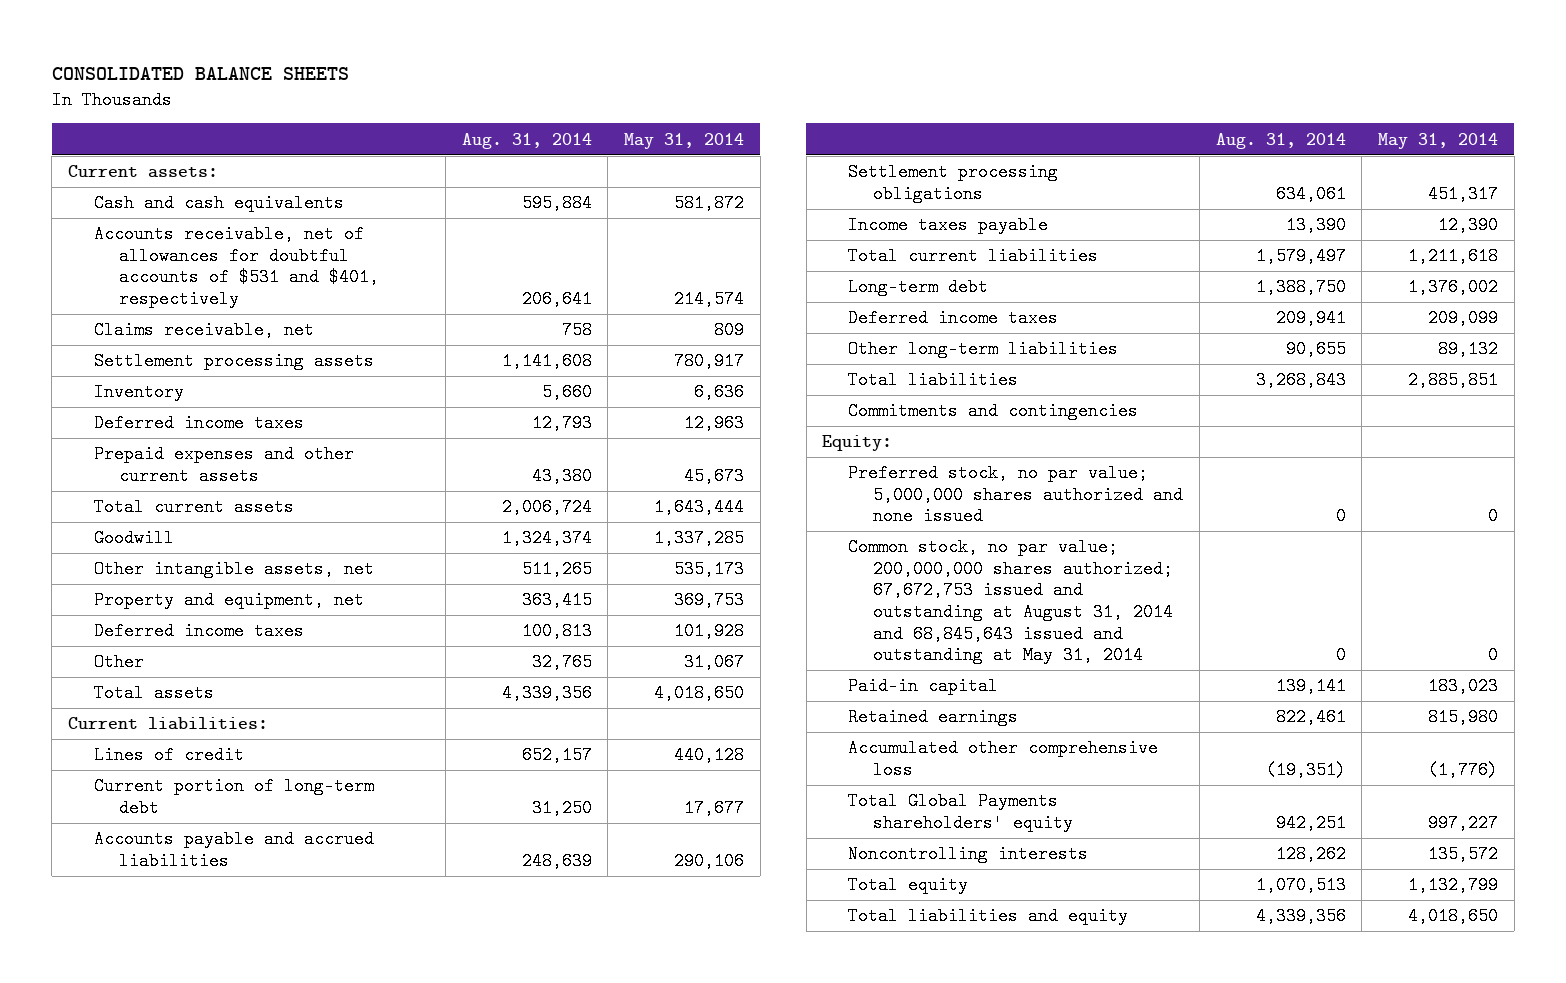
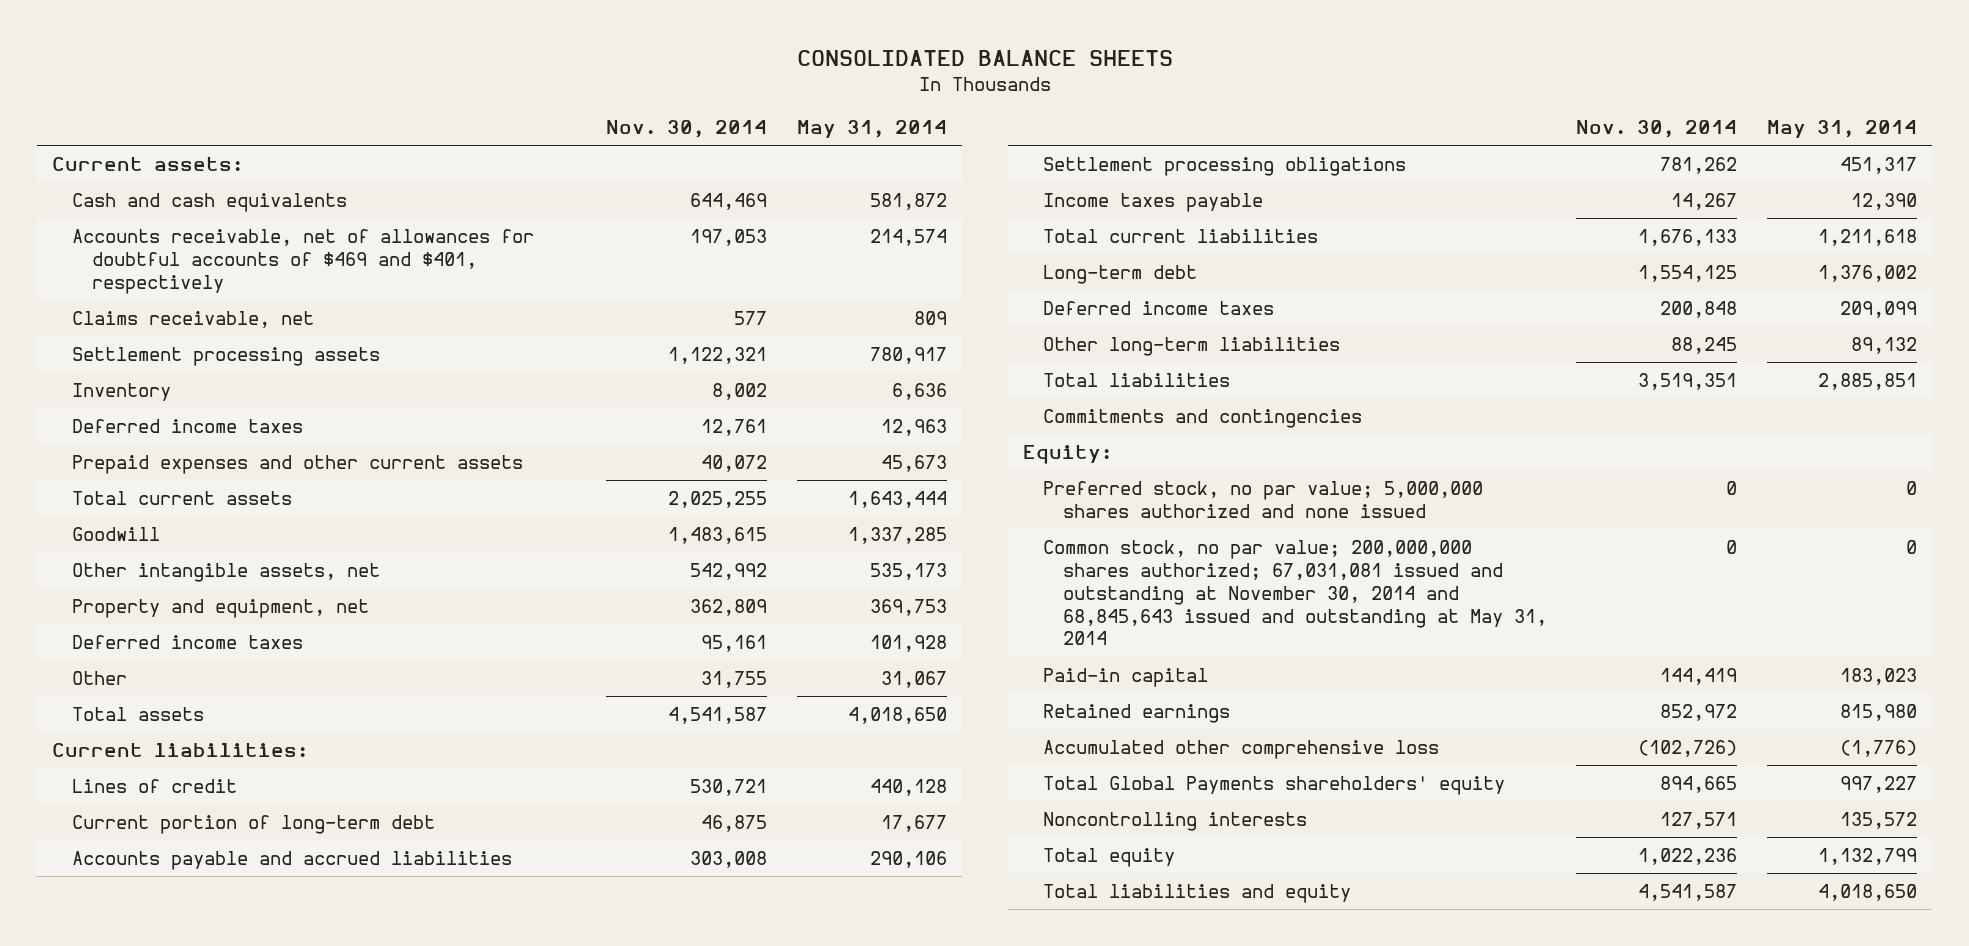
- | Aug. 31, 2014 | May 31, 2014
+ | Nov. 30, 2014 | May 31, 2014
- Accounts receivable, net of allowances for doubtful accounts of $531 and $401, respectively | 206,641 | 214,574
+ Accounts receivable, net of allowances for doubtful accounts of $469 and $401, respectively | 197,053 | 214,574
- Common stock, no par value; 200,000,000 shares authorized; 67,672,753 issued and outstanding at August 31, 2014 and 68,845,643 issued and outstanding at May 31, 2014 | 0 | 0
+ Common stock, no par value; 200,000,000 shares authorized; 67,031,081 issued and outstanding at November 30, 2014 and 68,845,643 issued and outstanding at May 31, 2014 | 0 | 0

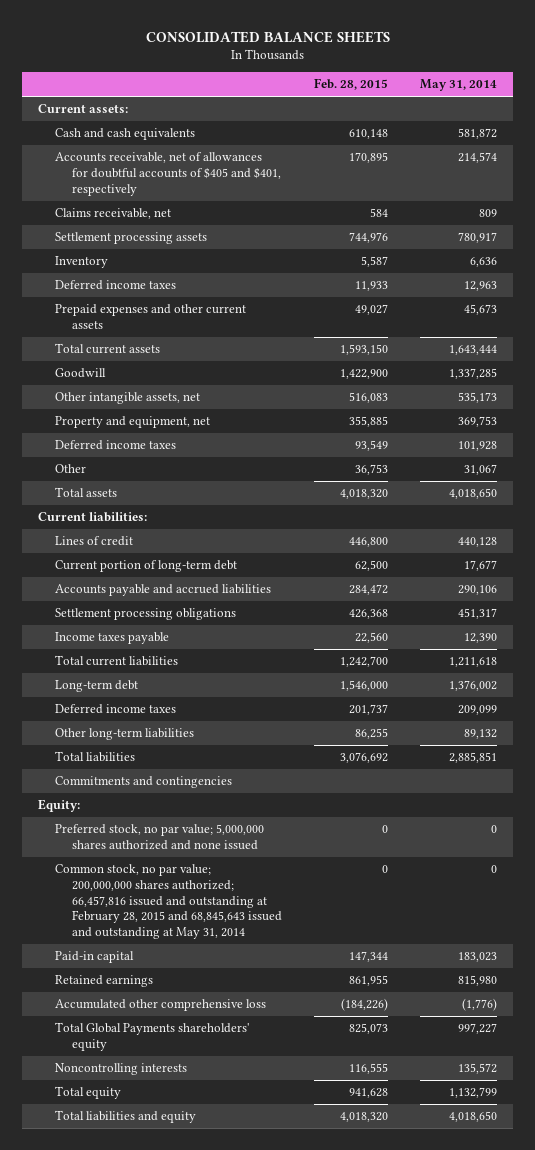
- | Nov. 30, 2014 | May 31, 2014
+ | Feb. 28, 2015 | May 31, 2014
- Accounts receivable, net of allowances for doubtful accounts of $469 and $401, respectively | 197,053 | 214,574
+ Accounts receivable, net of allowances for doubtful accounts of $405 and $401, respectively | 170,895 | 214,574
- Common stock, no par value; 200,000,000 shares authorized; 67,031,081 issued and outstanding at November 30, 2014 and 68,845,643 issued and outstanding at May 31, 2014 | 0 | 0
+ Common stock, no par value; 200,000,000 shares authorized; 66,457,816 issued and outstanding at February 28, 2015 and 68,845,643 issued and outstanding at May 31, 2014 | 0 | 0

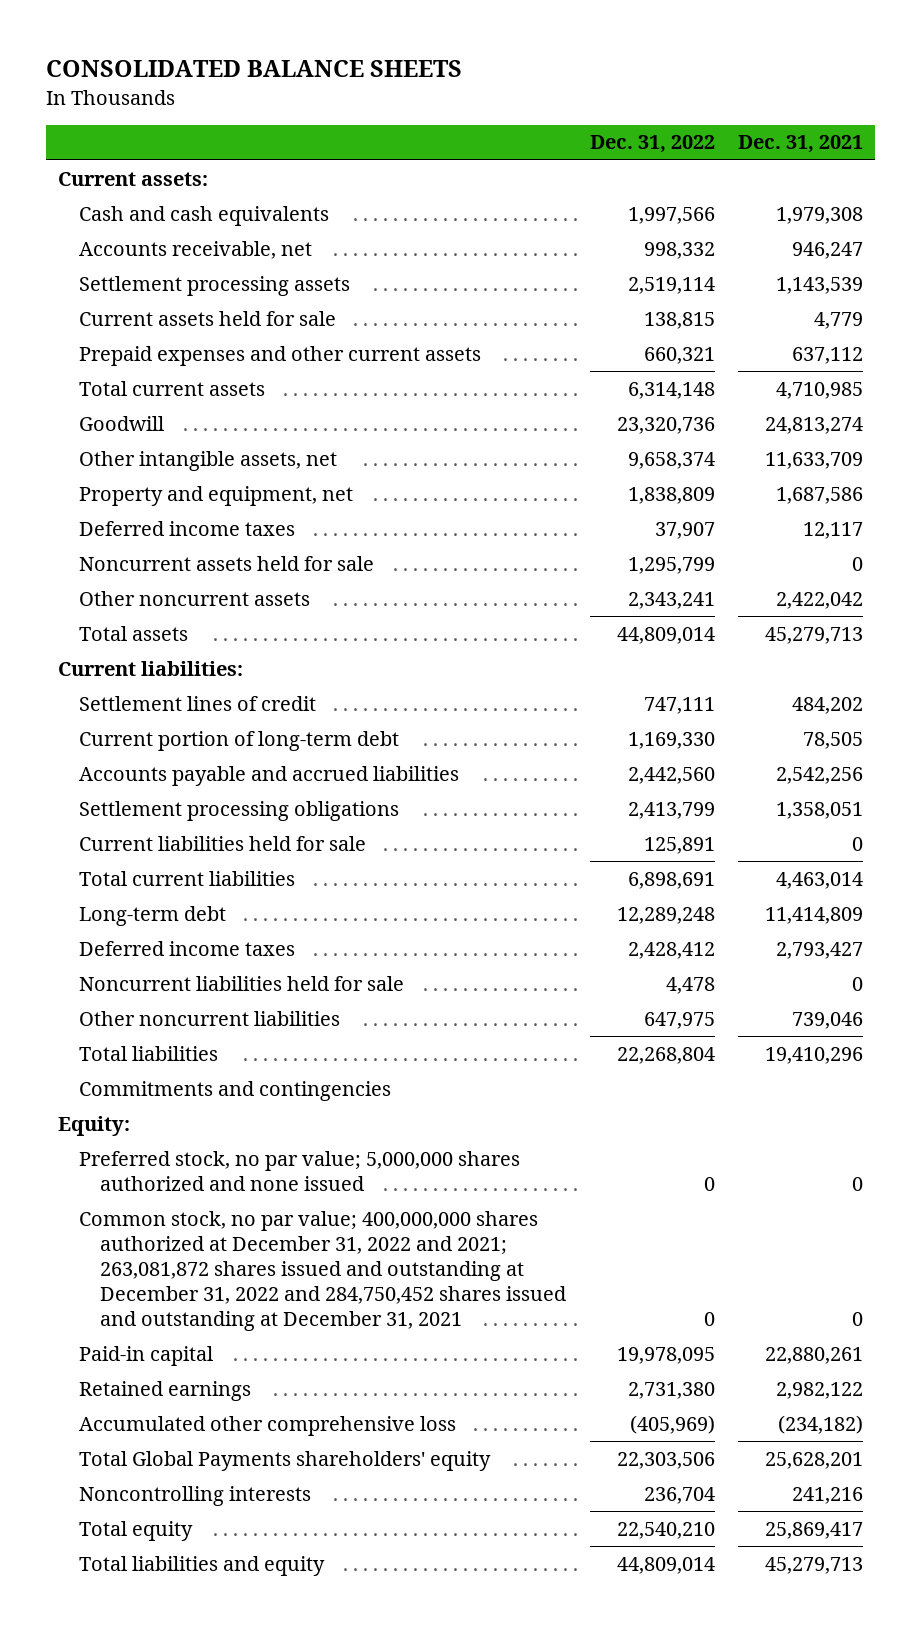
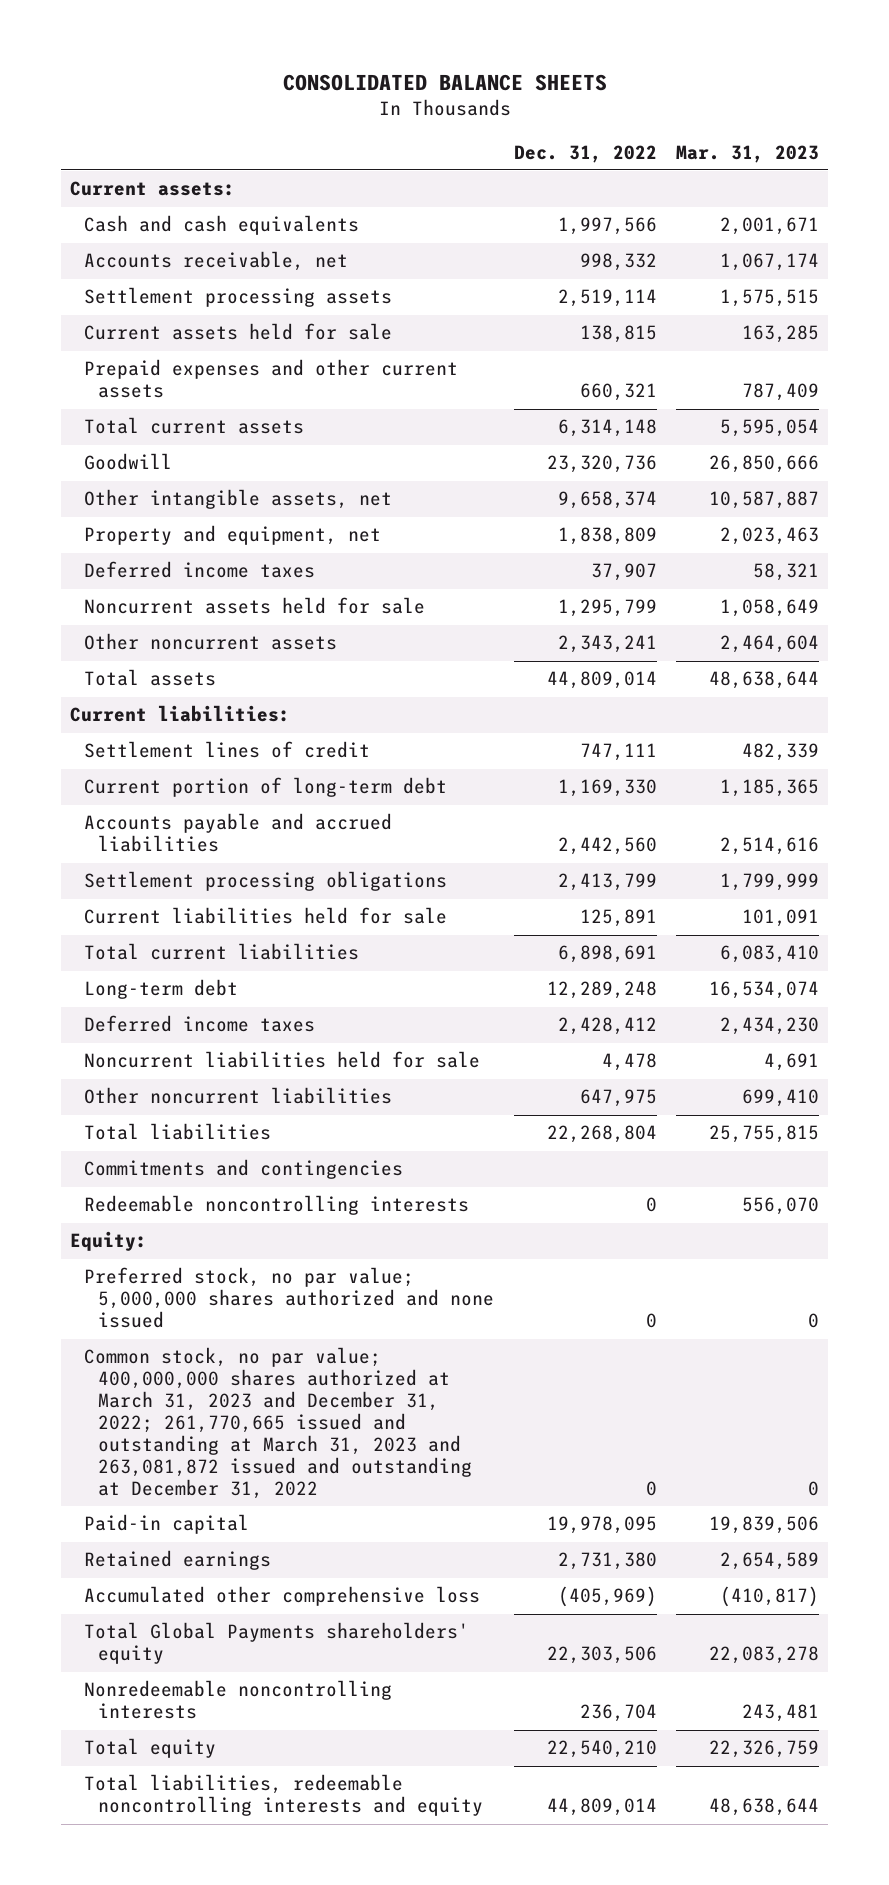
- | Dec. 31, 2022 | Dec. 31, 2021
+ | Dec. 31, 2022 | Mar. 31, 2023
+ Redeemable noncontrolling interests | 0 | 556,070
- Common stock, no par value; 400,000,000 shares authorized at December 31, 2022 and 2021; 263,081,872 shares issued and outstanding at December 31, 2022 and 284,750,452 shares issued and outstanding at December 31, 2021 | 0 | 0
+ Common stock, no par value; 400,000,000 shares authorized at March 31, 2023 and December 31, 2022; 261,770,665 issued and outstanding at March 31, 2023 and 263,081,872 issued and outstanding at December 31, 2022 | 0 | 0
- Noncontrolling interests | 236,704 | 241,216
+ Nonredeemable noncontrolling interests | 236,704 | 243,481
- Total liabilities and equity | 44,809,014 | 45,279,713
+ Total liabilities, redeemable noncontrolling interests and equity | 44,809,014 | 48,638,644

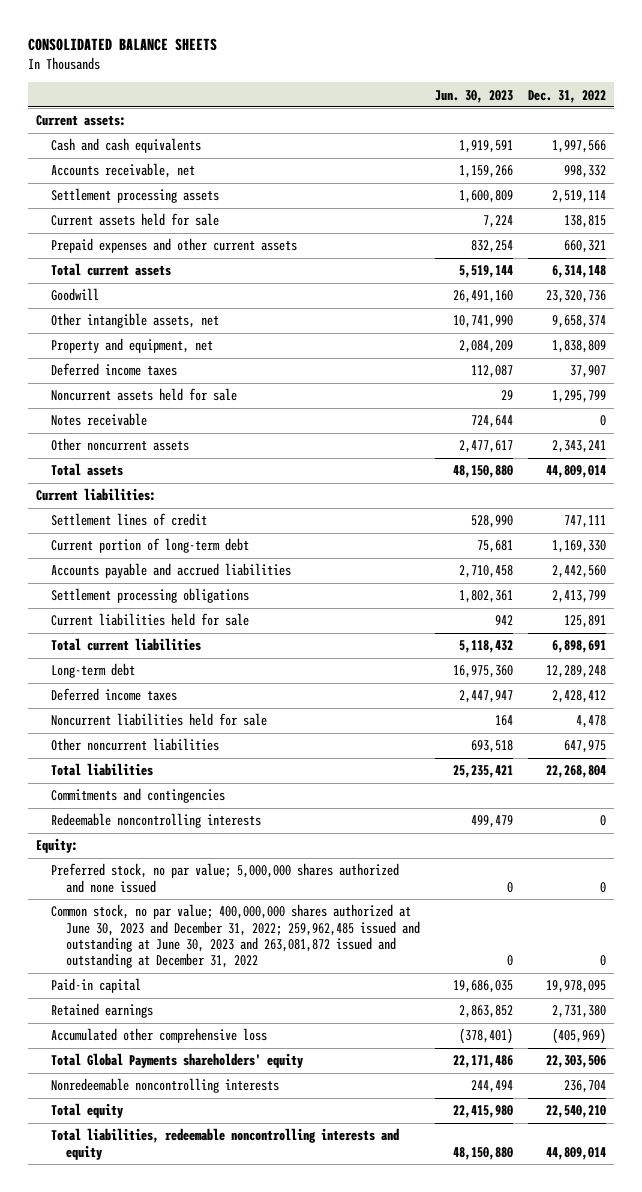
- | Dec. 31, 2022 | Mar. 31, 2023
+ | Jun. 30, 2023 | Dec. 31, 2022
+ Notes receivable | 724,644 | 0
- Common stock, no par value; 400,000,000 shares authorized at March 31, 2023 and December 31, 2022; 261,770,665 issued and outstanding at March 31, 2023 and 263,081,872 issued and outstanding at December 31, 2022 | 0 | 0
+ Common stock, no par value; 400,000,000 shares authorized at June 30, 2023 and December 31, 2022; 259,962,485 issued and outstanding at June 30, 2023 and 263,081,872 issued and outstanding at December 31, 2022 | 0 | 0

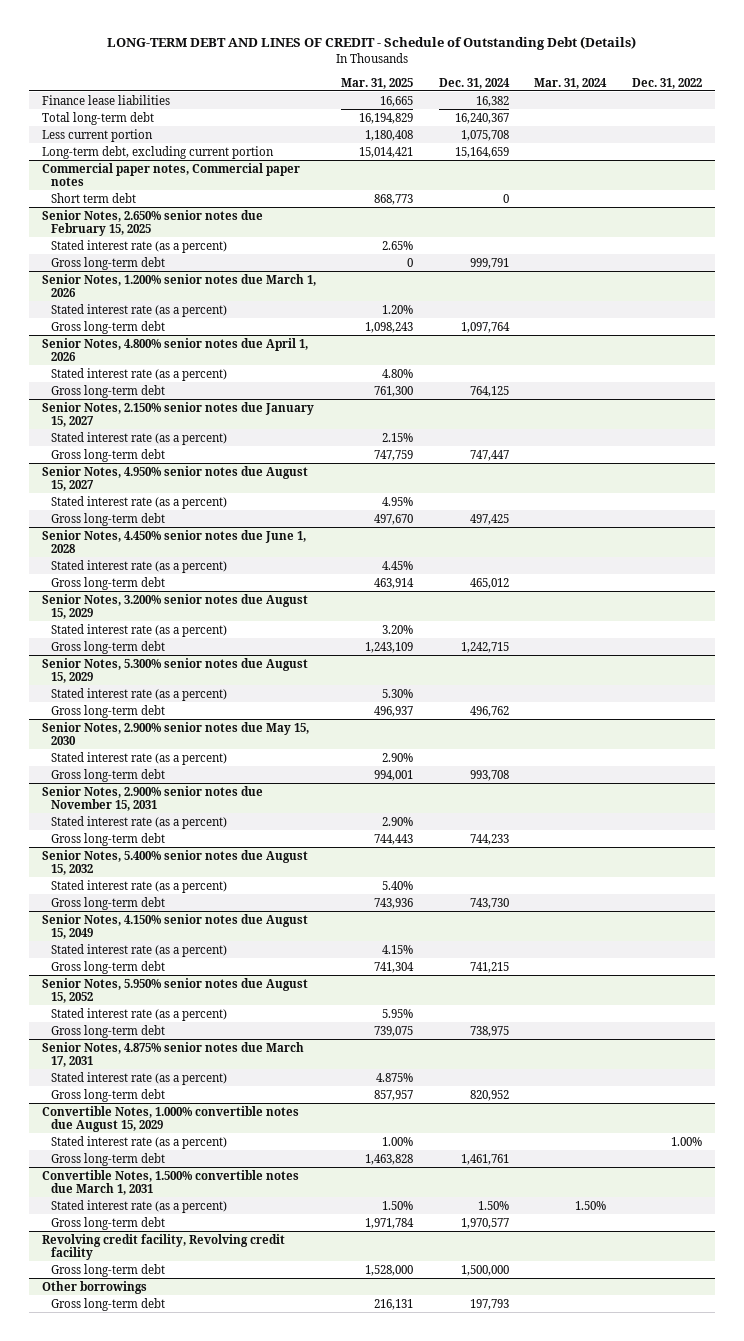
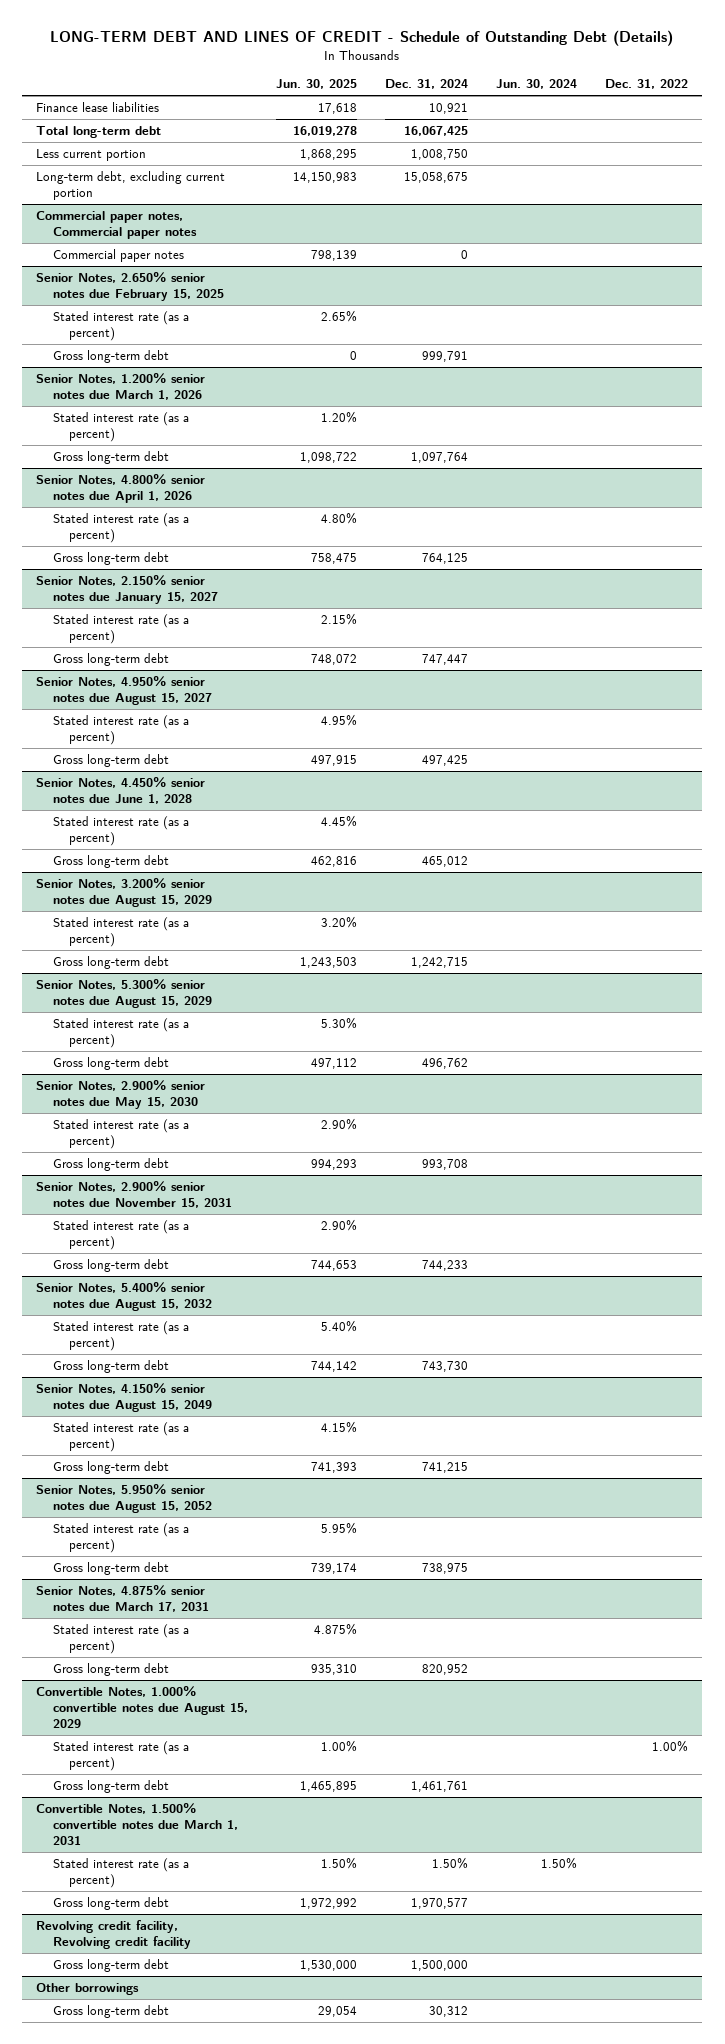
- | Mar. 31, 2025 | Dec. 31, 2024 | Mar. 31, 2024 | Dec. 31, 2022
+ | Jun. 30, 2025 | Dec. 31, 2024 | Jun. 30, 2024 | Dec. 31, 2022
- Finance lease liabilities | 16,665 | 16,382 | |
- Total long-term debt | 16,194,829 | 16,240,367 | |
- Less current portion | 1,180,408 | 1,075,708 | |
- Long-term debt, excluding current portion | 15,014,421 | 15,164,659 | |
+ Finance lease liabilities | 17,618 | 10,921 | |
+ Total long-term debt | 16,019,278 | 16,067,425 | |
+ Less current portion | 1,868,295 | 1,008,750 | |
+ Long-term debt, excluding current portion | 14,150,983 | 15,058,675 | |
@ Commercial paper notes, Commercial paper notes
- Short term debt | 868,773 | 0 | |
+ Commercial paper notes | 798,139 | 0 | |
@ Other borrowings
- Gross long-term debt | 216,131 | 197,793 | |
+ Gross long-term debt | 29,054 | 30,312 | |

